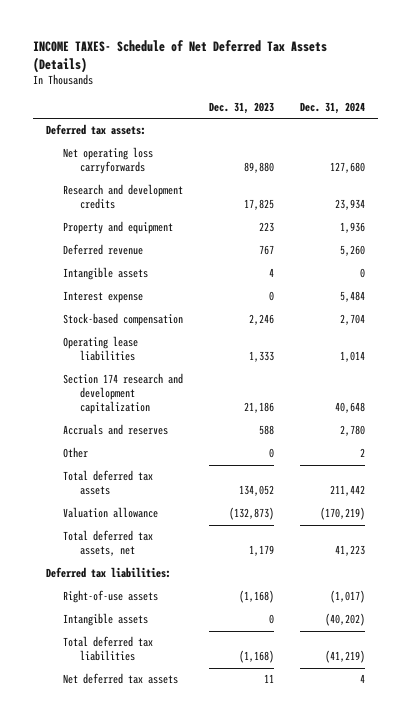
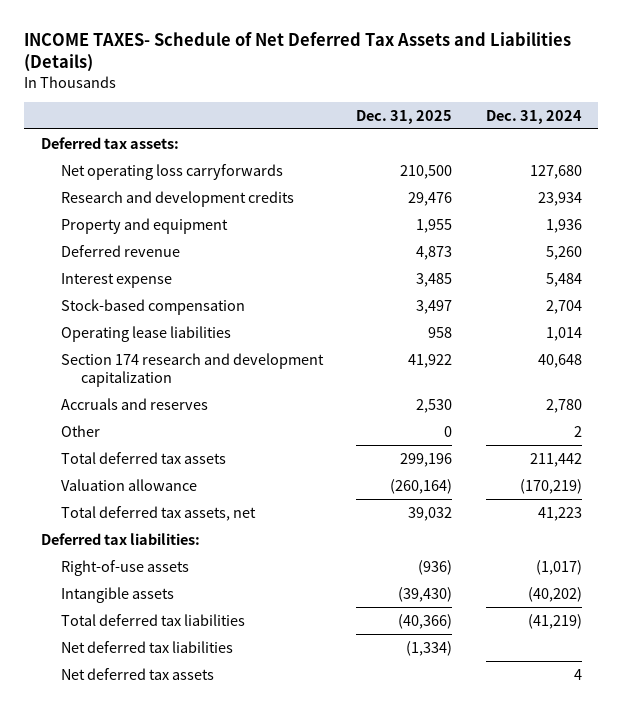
- INCOME TAXES- Schedule of Net Deferred Tax Assets (Details)
+ INCOME TAXES- Schedule of Net Deferred Tax Assets and Liabilities (Details)
- | Dec. 31, 2023 | Dec. 31, 2024
+ | Dec. 31, 2025 | Dec. 31, 2024
- Intangible assets | 4 | 0
+ Net deferred tax liabilities | (1,334) |

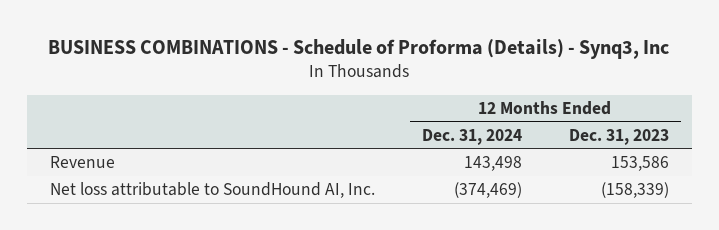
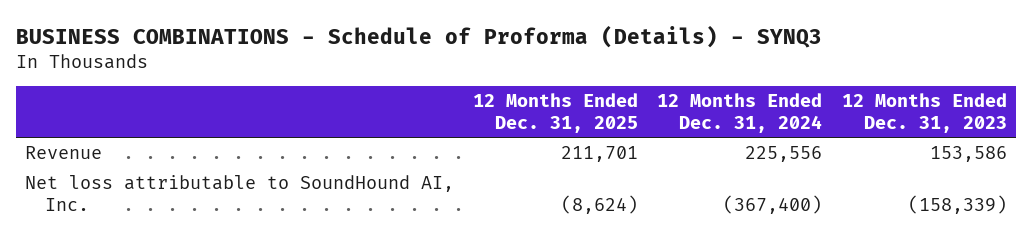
- BUSINESS COMBINATIONS - Schedule of Proforma (Details) - Synq3, Inc
+ BUSINESS COMBINATIONS - Schedule of Proforma (Details) - SYNQ3
- | 12 Months Ended Dec. 31, 2024 | 12 Months Ended Dec. 31, 2023
+ | 12 Months Ended Dec. 31, 2025 | 12 Months Ended Dec. 31, 2024 | 12 Months Ended Dec. 31, 2023
- Revenue | 143,498 | 153,586
- Net loss attributable to SoundHound AI, Inc. | (374,469) | (158,339)
+ Revenue | 211,701 | 225,556 | 153,586
+ Net loss attributable to SoundHound AI, Inc. | (8,624) | (367,400) | (158,339)

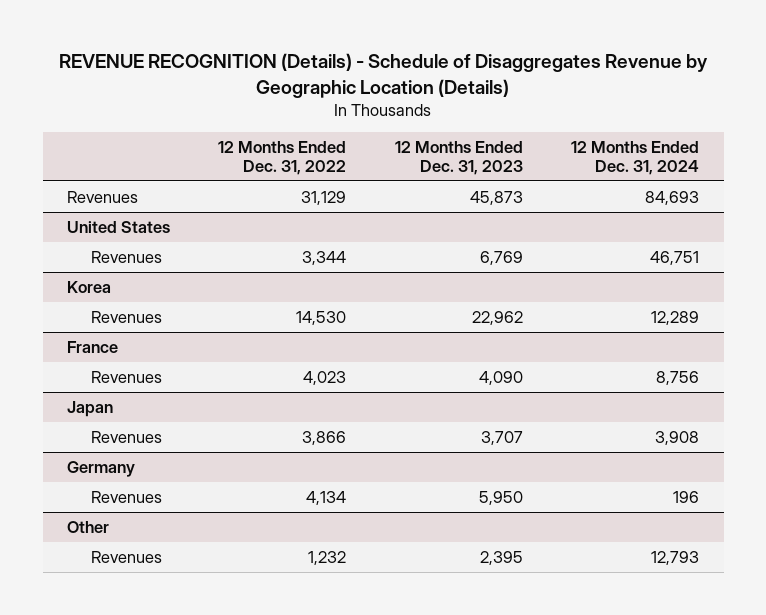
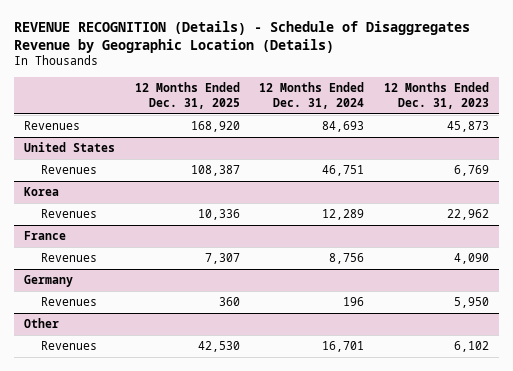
- | 12 Months Ended Dec. 31, 2022 | 12 Months Ended Dec. 31, 2023 | 12 Months Ended Dec. 31, 2024
+ | 12 Months Ended Dec. 31, 2025 | 12 Months Ended Dec. 31, 2024 | 12 Months Ended Dec. 31, 2023
- Japan
- Revenues | 3,866 | 3,707 | 3,908
@ Other
- Revenues | 1,232 | 2,395 | 12,793
+ Revenues | 42,530 | 16,701 | 6,102

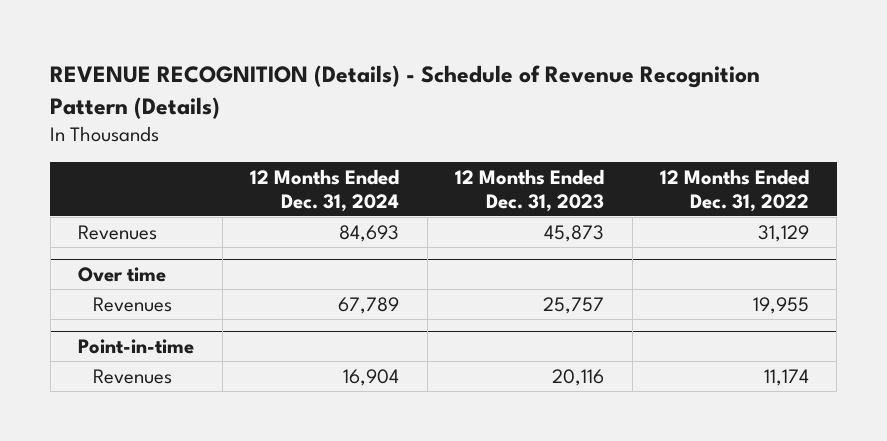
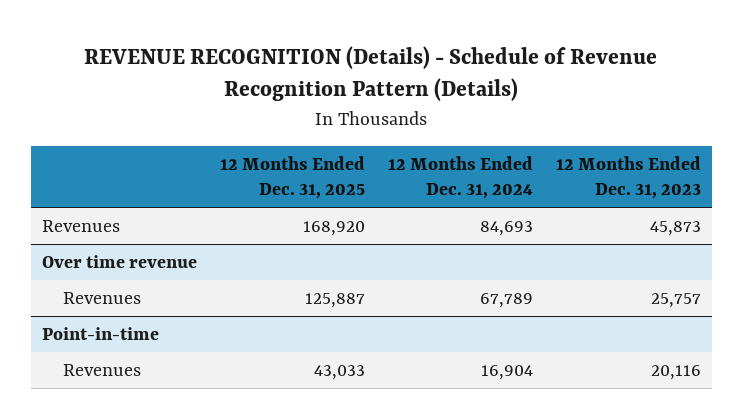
- | 12 Months Ended Dec. 31, 2024 | 12 Months Ended Dec. 31, 2023 | 12 Months Ended Dec. 31, 2022
+ | 12 Months Ended Dec. 31, 2025 | 12 Months Ended Dec. 31, 2024 | 12 Months Ended Dec. 31, 2023
- Over time
+ Over time revenue

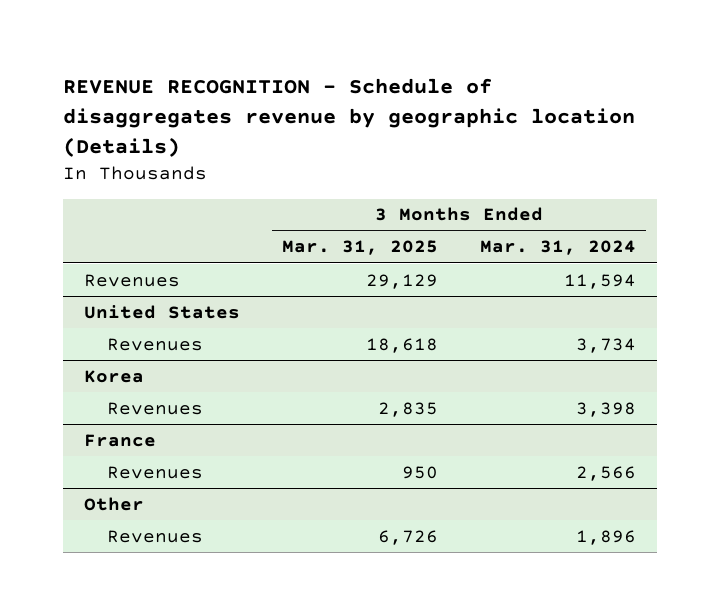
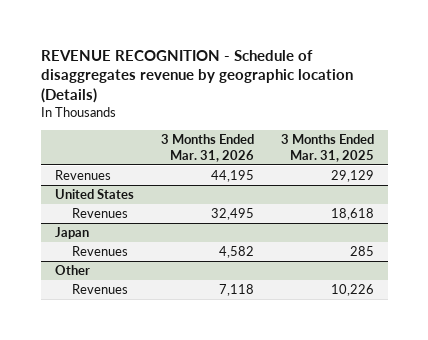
- | 3 Months Ended Mar. 31, 2025 | 3 Months Ended Mar. 31, 2024
+ | 3 Months Ended Mar. 31, 2026 | 3 Months Ended Mar. 31, 2025
- Korea
- Revenues | 2,835 | 3,398
- France
- Revenues | 950 | 2,566
+ Japan
+ Revenues | 4,582 | 285
@ Other
- Revenues | 6,726 | 1,896
+ Revenues | 7,118 | 10,226

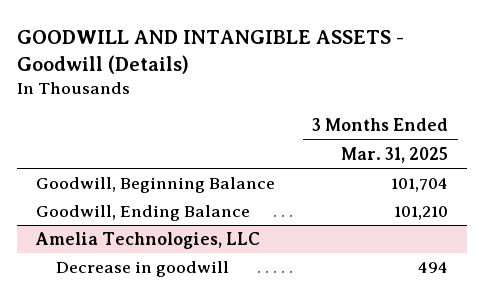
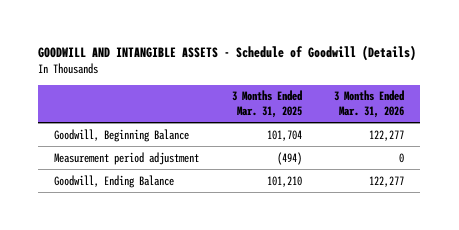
- GOODWILL AND INTANGIBLE ASSETS - Goodwill (Details)
+ GOODWILL AND INTANGIBLE ASSETS - Schedule of Goodwill (Details)
- | 3 Months Ended Mar. 31, 2025
+ | 3 Months Ended Mar. 31, 2025 | 3 Months Ended Mar. 31, 2026
+ Measurement period adjustment | (494) | 0
- Amelia Technologies, LLC
- Decrease in goodwill | 494

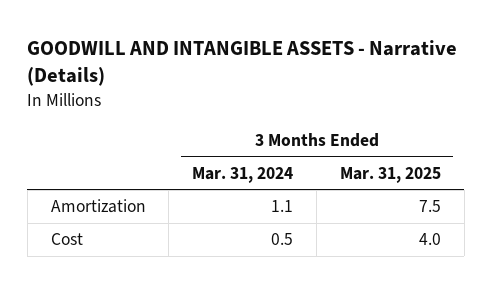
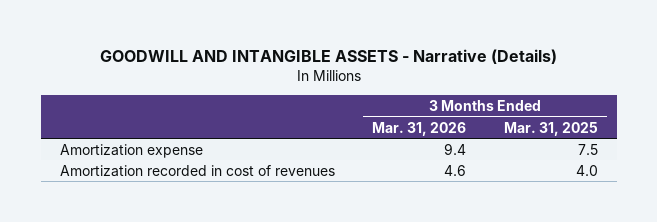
- | 3 Months Ended Mar. 31, 2024 | 3 Months Ended Mar. 31, 2025
+ | 3 Months Ended Mar. 31, 2026 | 3 Months Ended Mar. 31, 2025
- Amortization | 1.1 | 7.5
- Cost | 0.5 | 4.0
+ Amortization expense | 9.4 | 7.5
+ Amortization recorded in cost of revenues | 4.6 | 4.0

